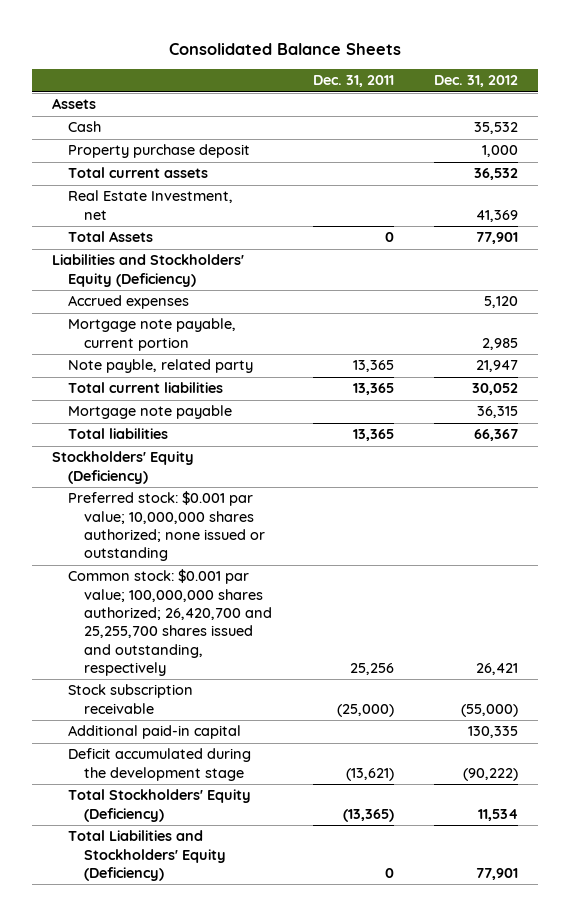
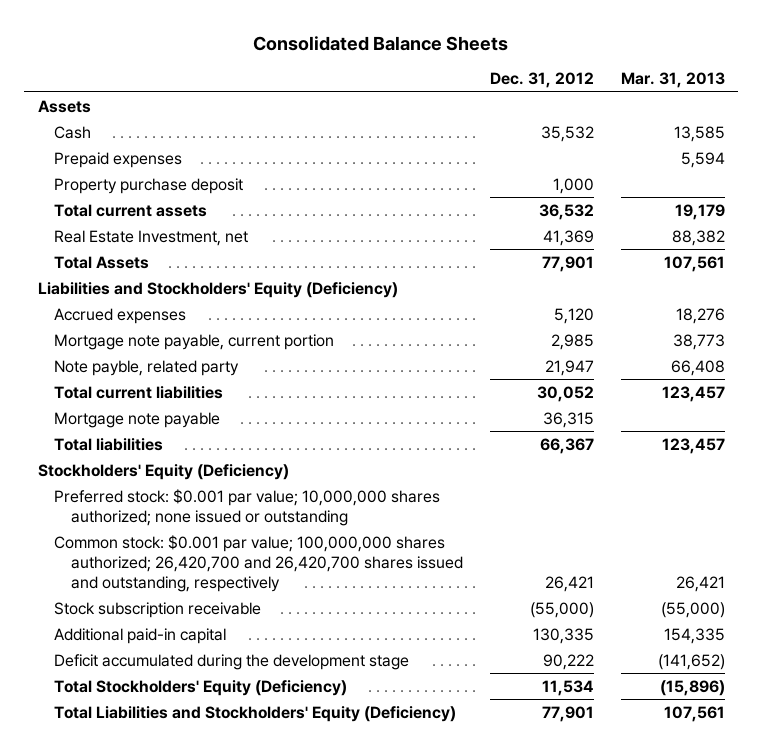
- | Dec. 31, 2011 | Dec. 31, 2012
+ | Dec. 31, 2012 | Mar. 31, 2013
+ Prepaid expenses | | 5,594
- Common stock: $0.001 par value; 100,000,000 shares authorized; 26,420,700 and 25,255,700 shares issued and outstanding, respectively | 25,256 | 26,421
+ Common stock: $0.001 par value; 100,000,000 shares authorized; 26,420,700 and 26,420,700 shares issued and outstanding, respectively | 26,421 | 26,421
- Deficit accumulated during the development stage | (13,621) | (90,222)
+ Deficit accumulated during the development stage | 90,222 | (141,652)

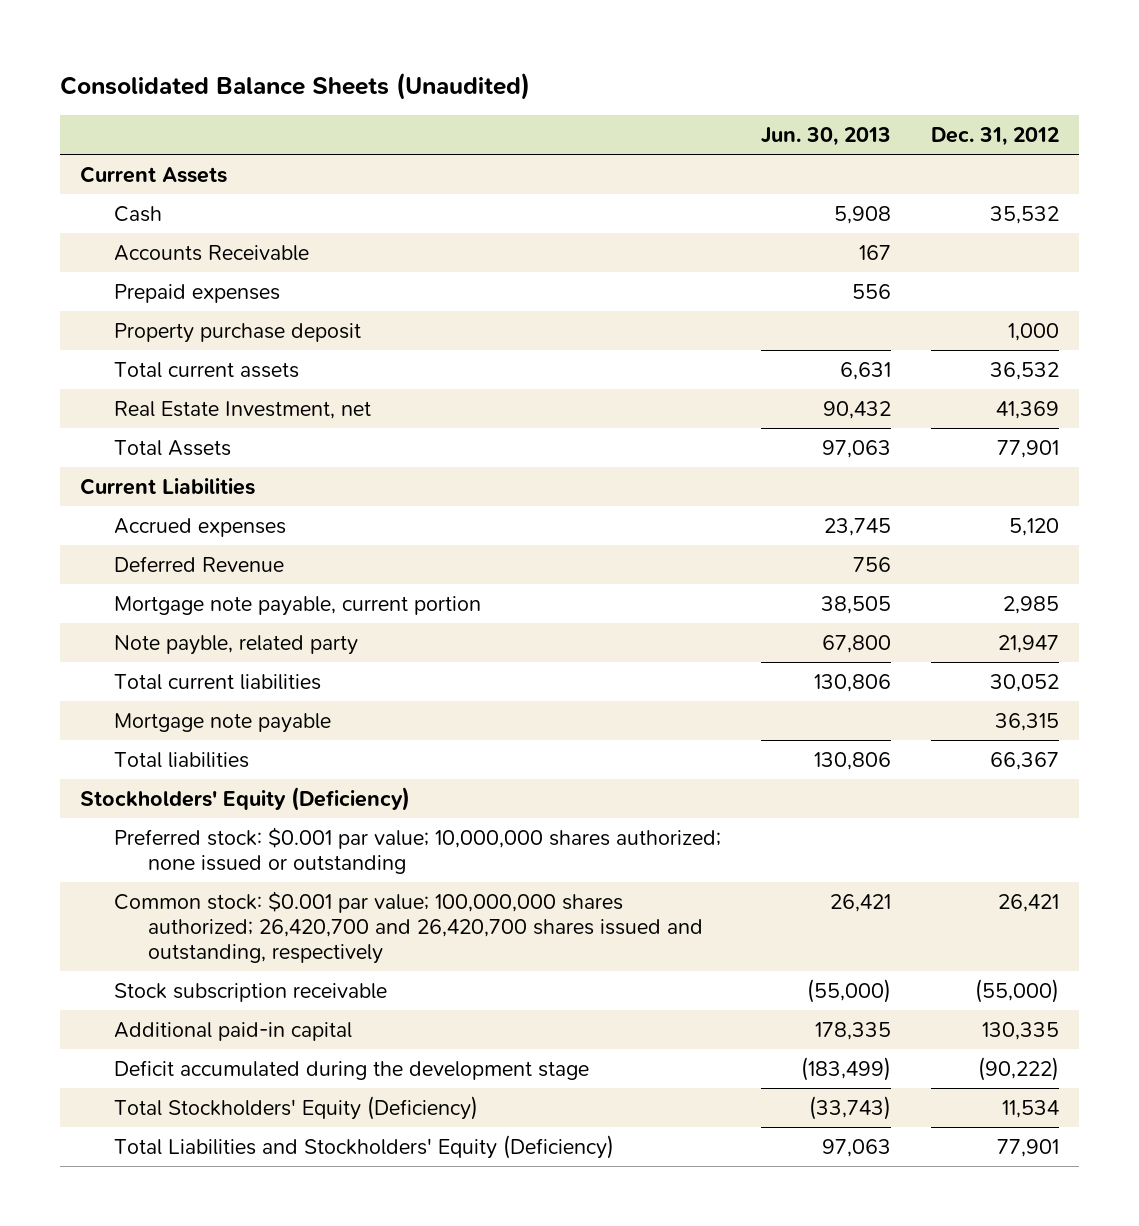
- Consolidated Balance Sheets
+ Consolidated Balance Sheets (Unaudited)
- | Dec. 31, 2012 | Mar. 31, 2013
+ | Jun. 30, 2013 | Dec. 31, 2012
- Assets
+ Current Assets
+ Accounts Receivable | 167 |
- Liabilities and Stockholders' Equity (Deficiency)
+ Current Liabilities
+ Deferred Revenue | 756 |
- Deficit accumulated during the development stage | 90,222 | (141,652)
+ Deficit accumulated during the development stage | (183,499) | (90,222)

